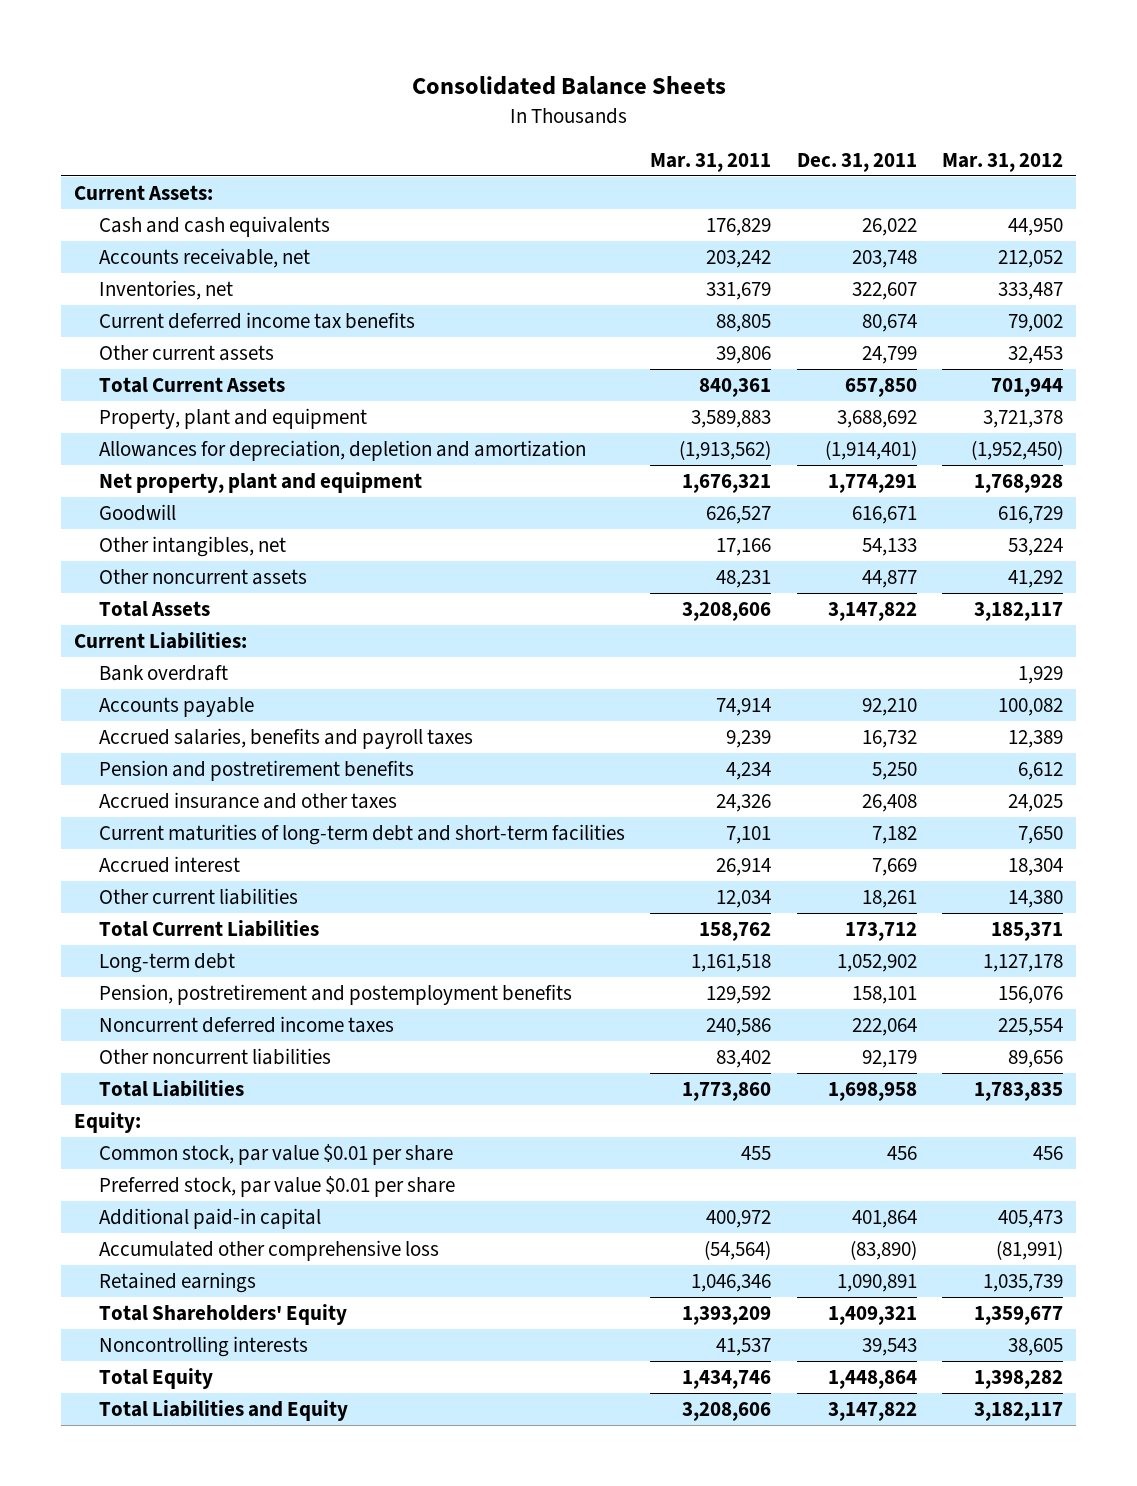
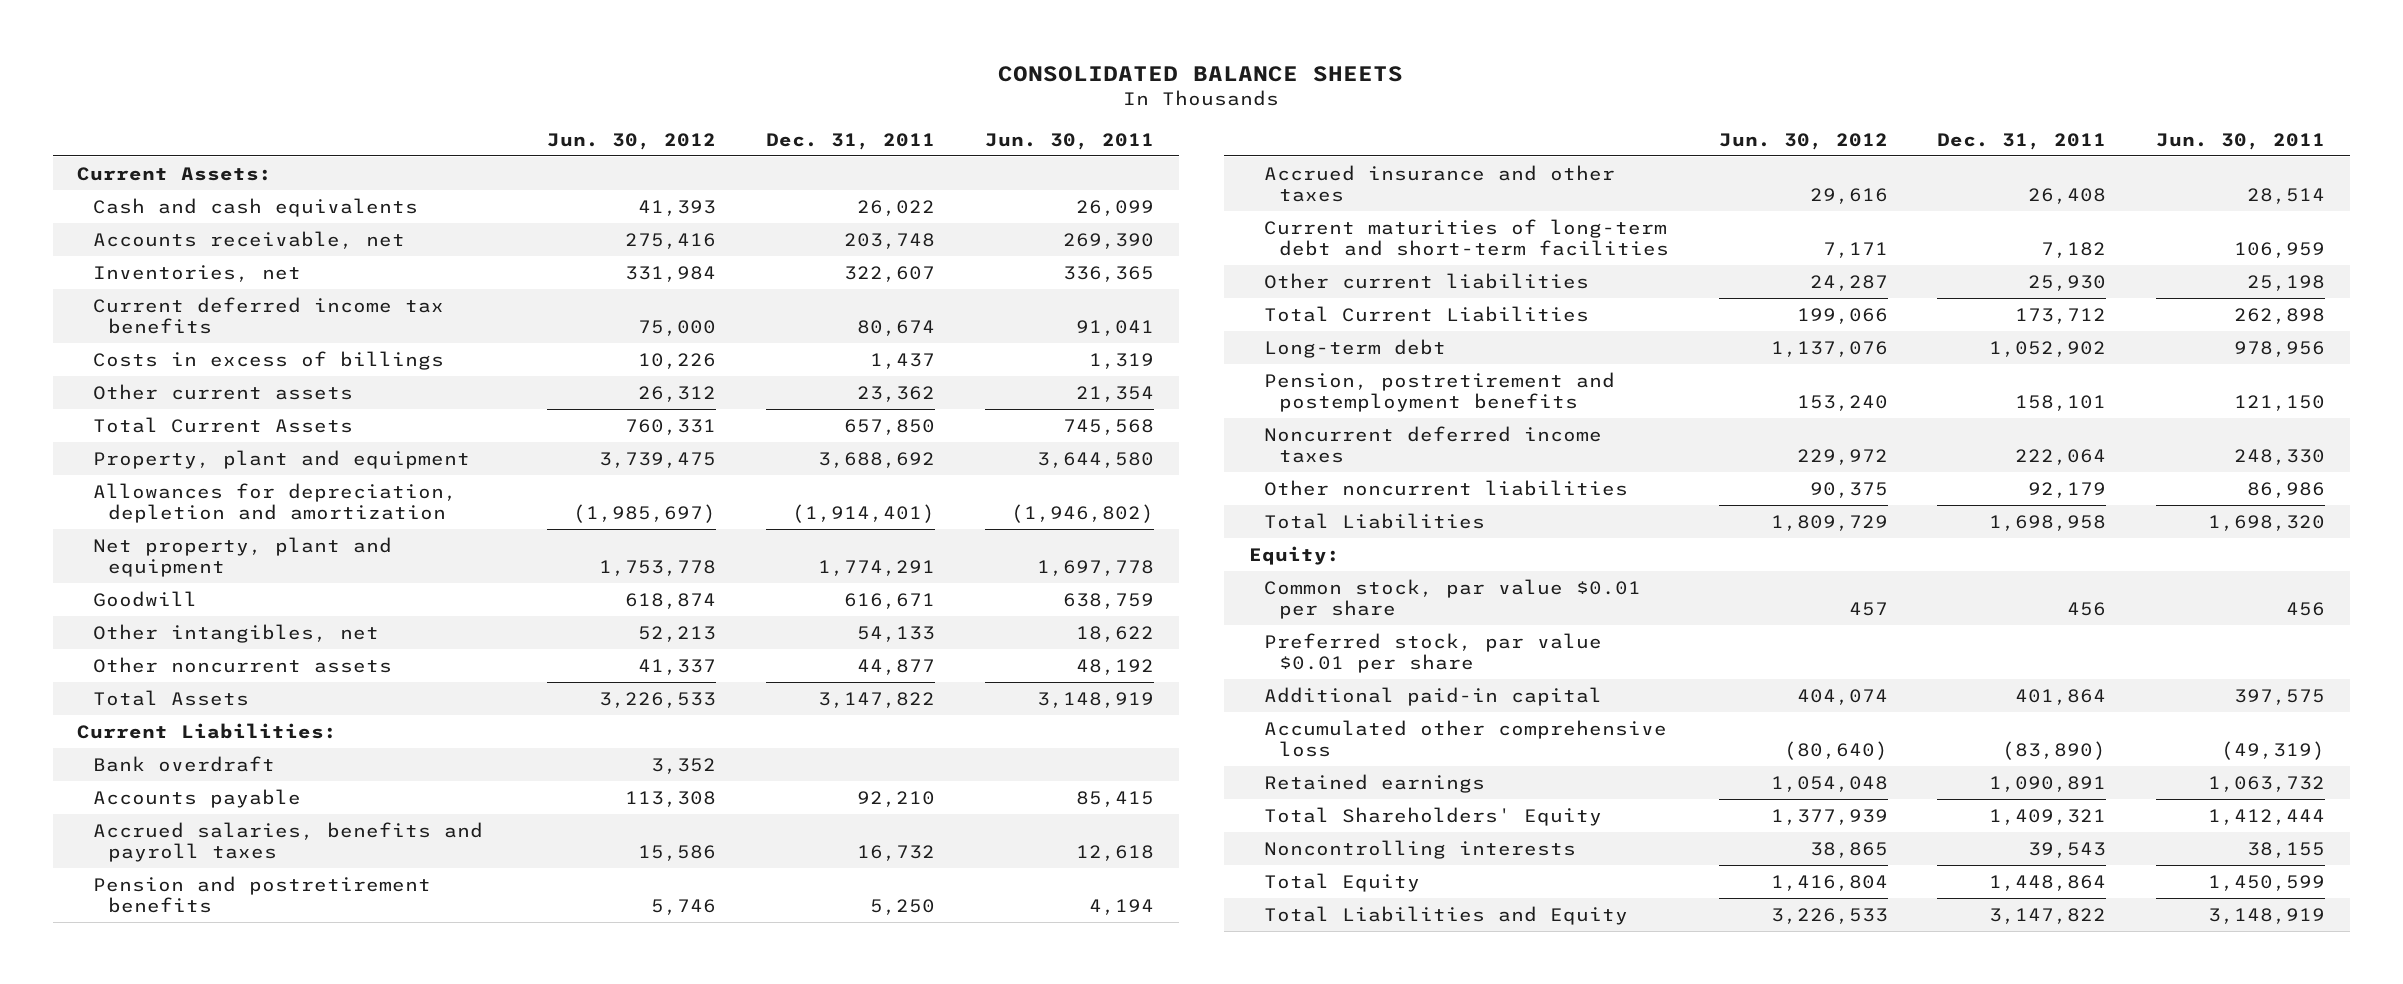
- Consolidated Balance Sheets
+ CONSOLIDATED BALANCE SHEETS
- | Mar. 31, 2011 | Dec. 31, 2011 | Mar. 31, 2012
+ | Jun. 30, 2012 | Dec. 31, 2011 | Jun. 30, 2011
- Other current assets | 39,806 | 24,799 | 32,453
+ Costs in excess of billings | 10,226 | 1,437 | 1,319
+ Other current assets | 26,312 | 23,362 | 21,354
- Accrued interest | 26,914 | 7,669 | 18,304
- Other current liabilities | 12,034 | 18,261 | 14,380
+ Other current liabilities | 24,287 | 25,930 | 25,198

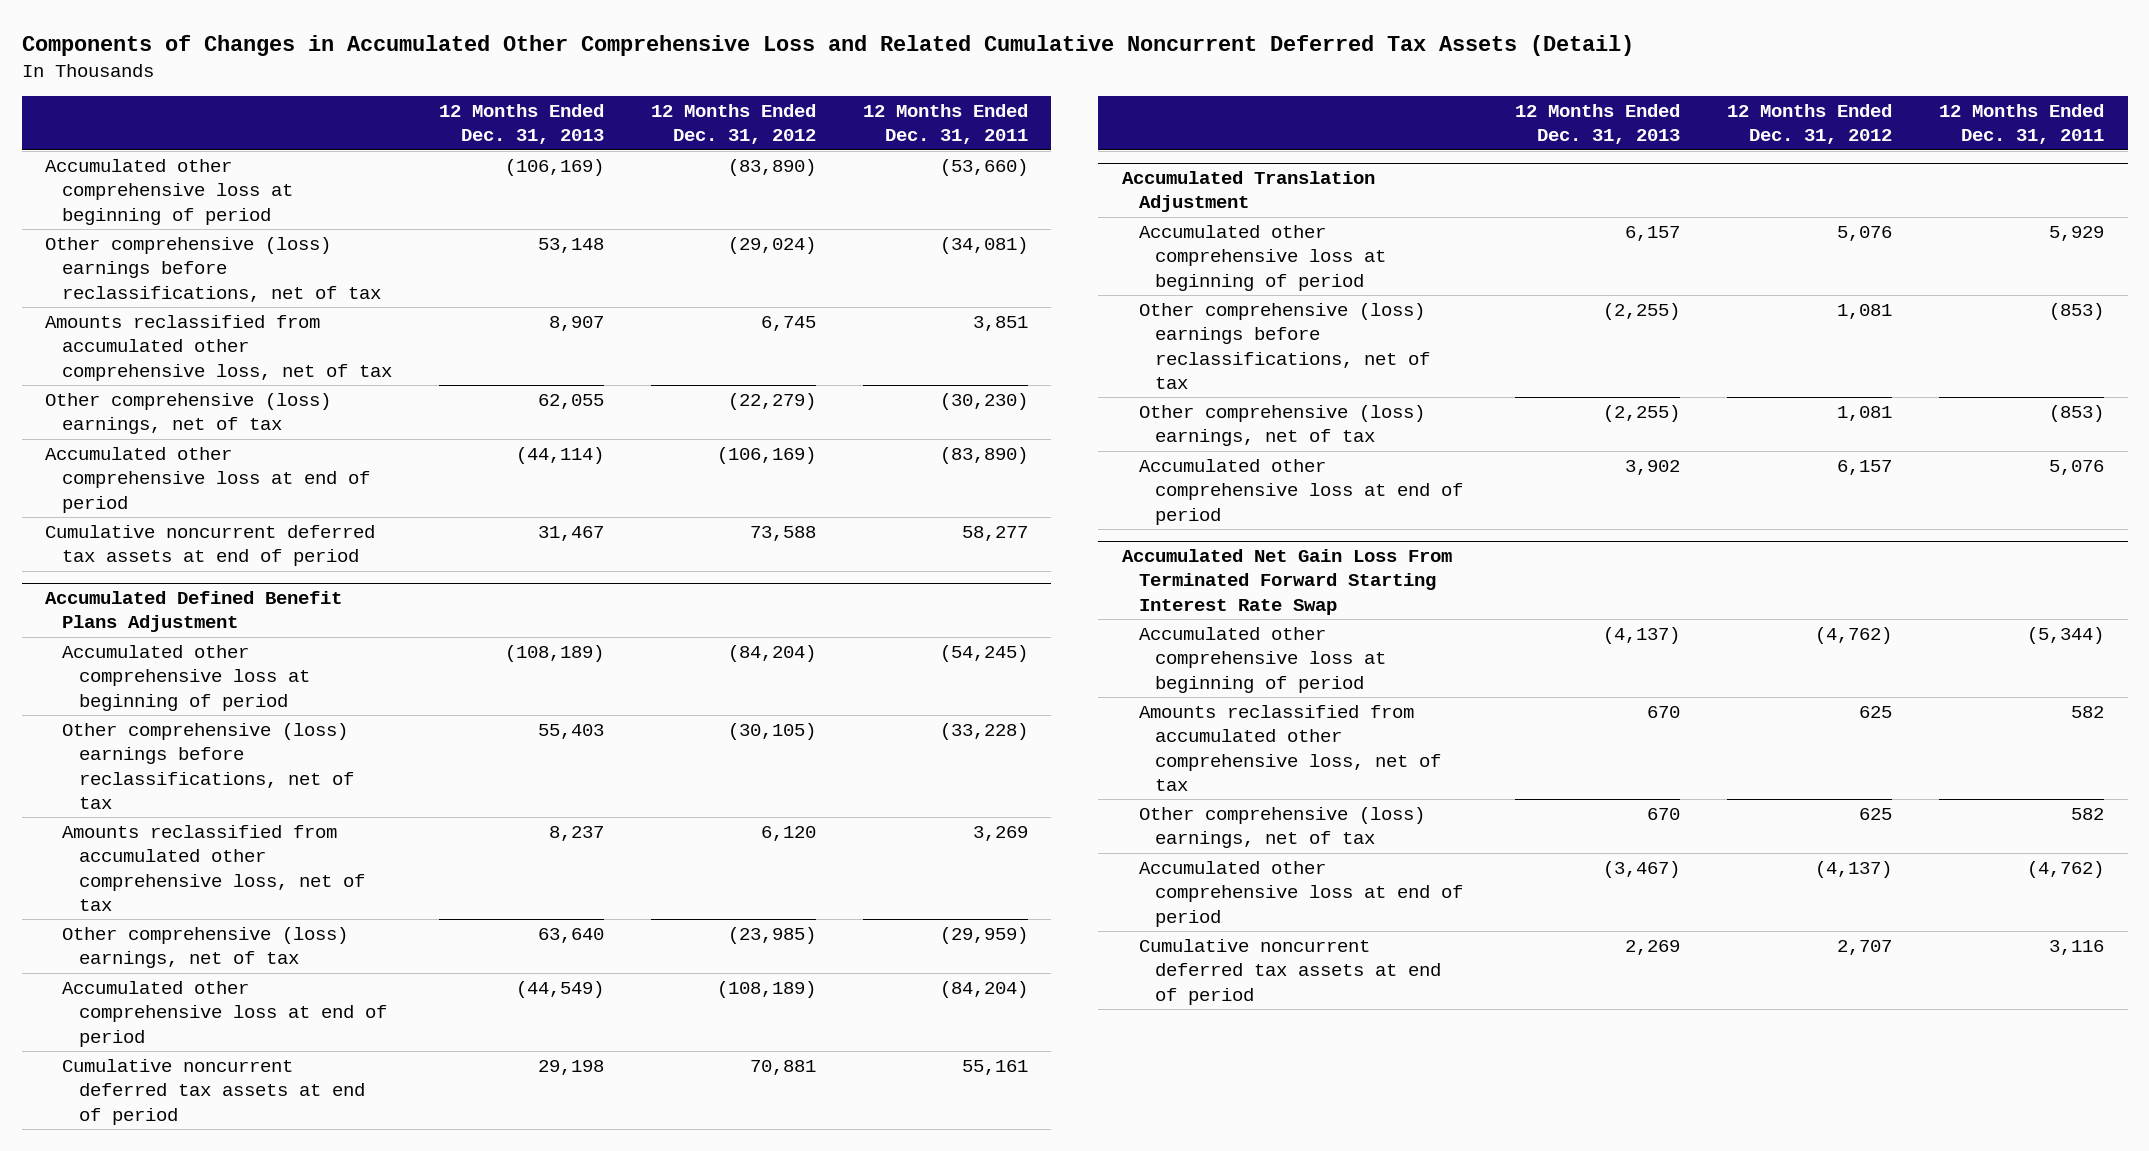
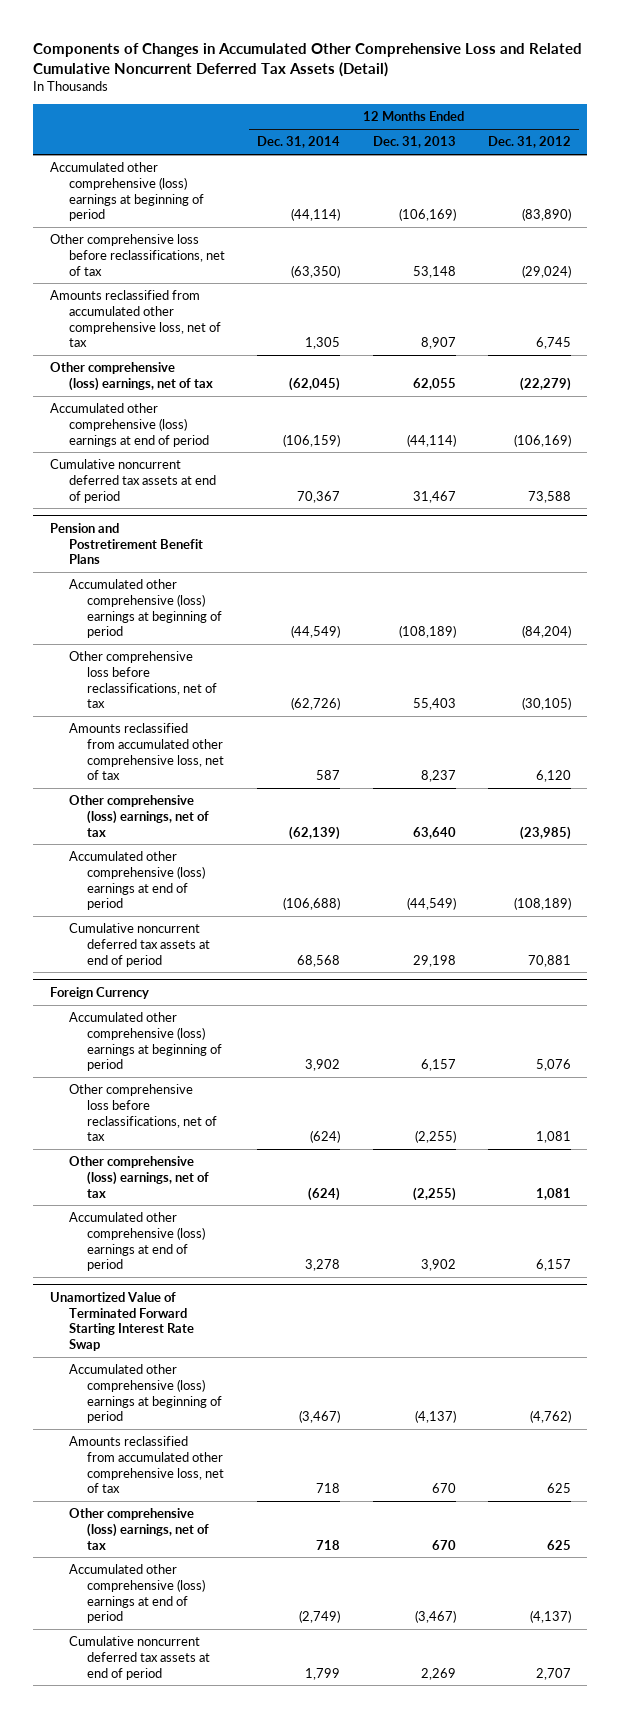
- | 12 Months Ended Dec. 31, 2013 | 12 Months Ended Dec. 31, 2012 | 12 Months Ended Dec. 31, 2011
+ | 12 Months Ended Dec. 31, 2014 | 12 Months Ended Dec. 31, 2013 | 12 Months Ended Dec. 31, 2012
- Accumulated other comprehensive loss at beginning of period | (106,169) | (83,890) | (53,660)
- Other comprehensive (loss) earnings before reclassifications, net of tax | 53,148 | (29,024) | (34,081)
+ Accumulated other comprehensive (loss) earnings at beginning of period | (44,114) | (106,169) | (83,890)
+ Other comprehensive loss before reclassifications, net of tax | (63,350) | 53,148 | (29,024)
- Accumulated other comprehensive loss at end of period | (44,114) | (106,169) | (83,890)
+ Accumulated other comprehensive (loss) earnings at end of period | (106,159) | (44,114) | (106,169)
- Accumulated Defined Benefit Plans Adjustment
- Accumulated other comprehensive loss at beginning of period | (108,189) | (84,204) | (54,245)
- Other comprehensive (loss) earnings before reclassifications, net of tax | 55,403 | (30,105) | (33,228)
+ Pension and Postretirement Benefit Plans
+ Accumulated other comprehensive (loss) earnings at beginning of period | (44,549) | (108,189) | (84,204)
+ Other comprehensive loss before reclassifications, net of tax | (62,726) | 55,403 | (30,105)
- Accumulated other comprehensive loss at end of period | (44,549) | (108,189) | (84,204)
+ Accumulated other comprehensive (loss) earnings at end of period | (106,688) | (44,549) | (108,189)
- Accumulated Translation Adjustment
- Accumulated other comprehensive loss at beginning of period | 6,157 | 5,076 | 5,929
- Other comprehensive (loss) earnings before reclassifications, net of tax | (2,255) | 1,081 | (853)
+ Foreign Currency
+ Accumulated other comprehensive (loss) earnings at beginning of period | 3,902 | 6,157 | 5,076
+ Other comprehensive loss before reclassifications, net of tax | (624) | (2,255) | 1,081
- Accumulated other comprehensive loss at end of period | 3,902 | 6,157 | 5,076
- Accumulated Net Gain Loss From Terminated Forward Starting Interest Rate Swap
- Accumulated other comprehensive loss at beginning of period | (4,137) | (4,762) | (5,344)
+ Accumulated other comprehensive (loss) earnings at end of period | 3,278 | 3,902 | 6,157
+ Unamortized Value of Terminated Forward Starting Interest Rate Swap
+ Accumulated other comprehensive (loss) earnings at beginning of period | (3,467) | (4,137) | (4,762)
- Accumulated other comprehensive loss at end of period | (3,467) | (4,137) | (4,762)
+ Accumulated other comprehensive (loss) earnings at end of period | (2,749) | (3,467) | (4,137)

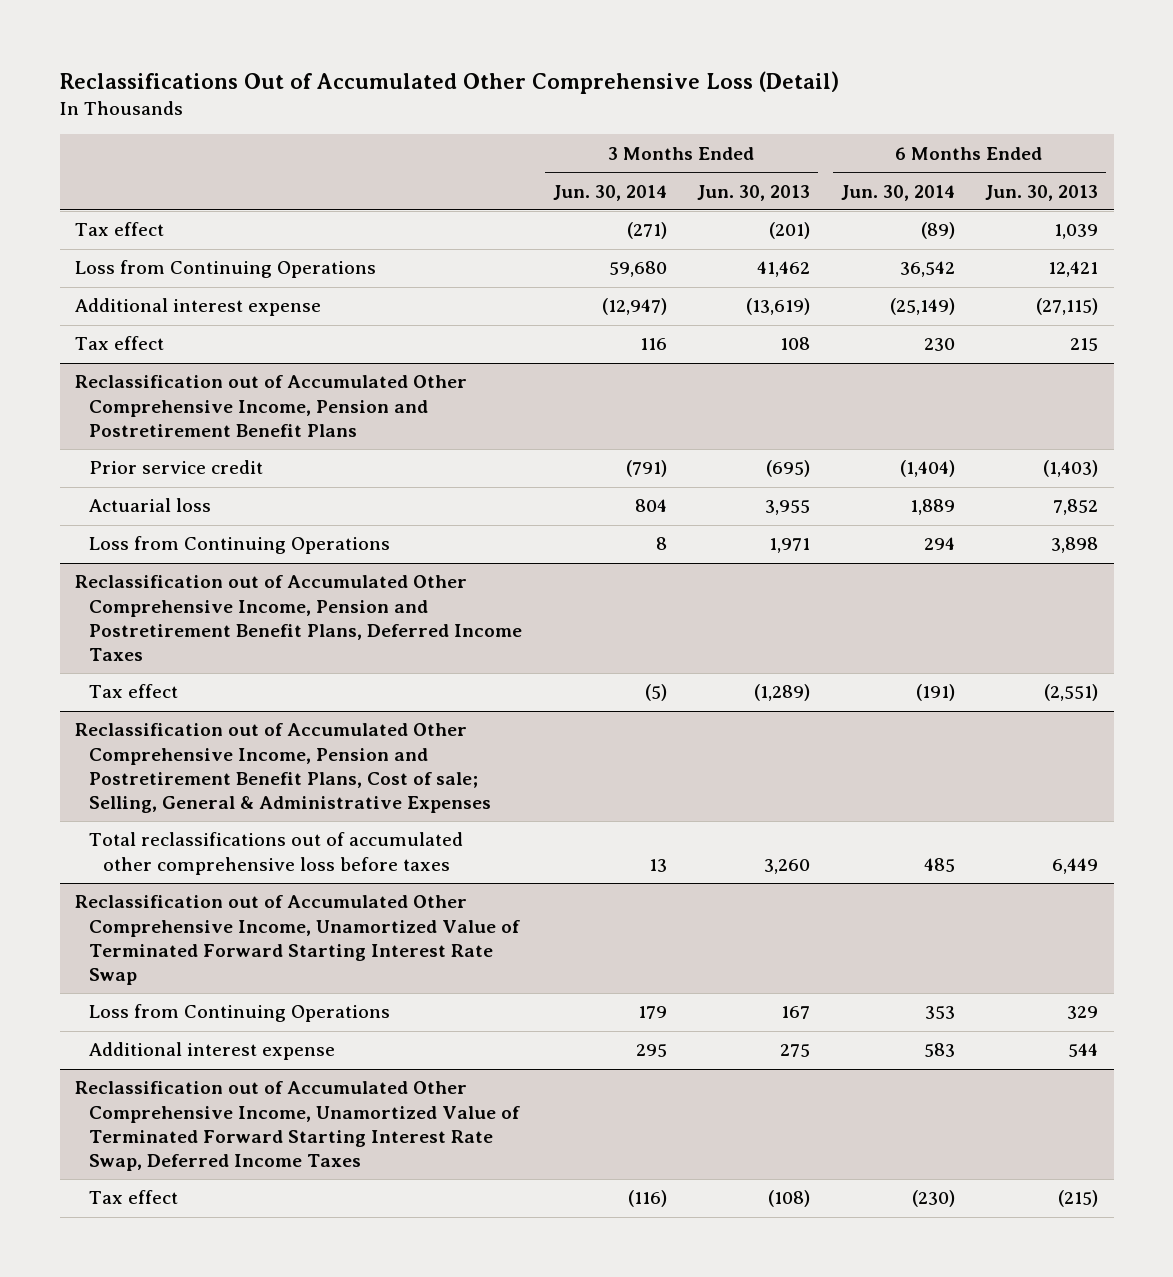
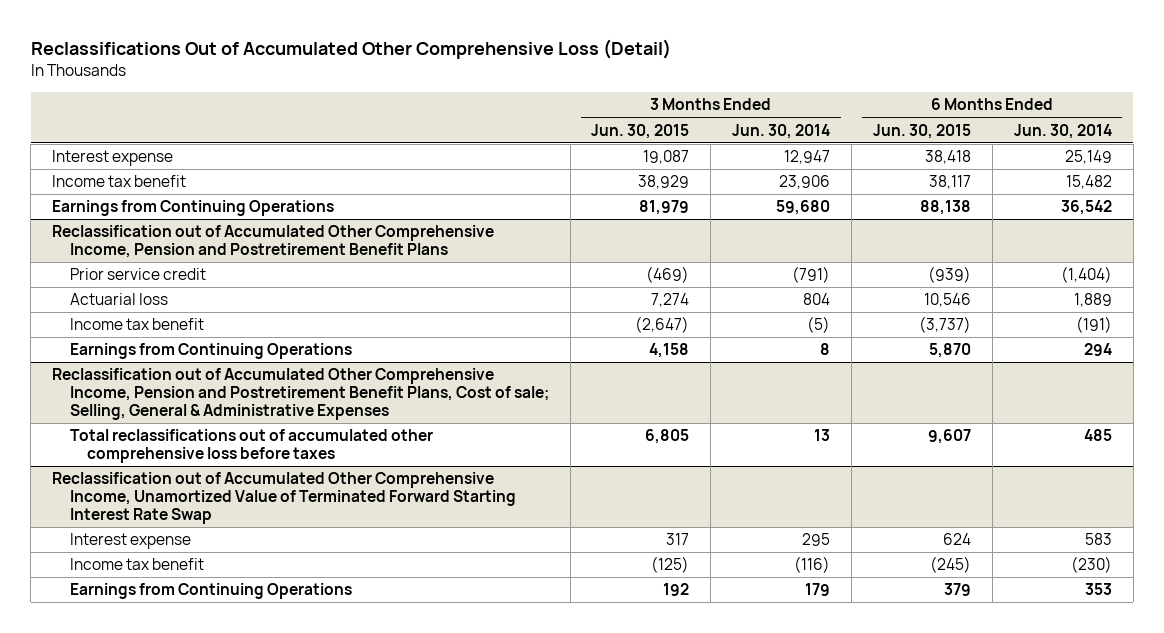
- | 3 Months Ended Jun. 30, 2014 | 3 Months Ended Jun. 30, 2013 | 6 Months Ended Jun. 30, 2014 | 6 Months Ended Jun. 30, 2013
+ | 3 Months Ended Jun. 30, 2015 | 3 Months Ended Jun. 30, 2014 | 6 Months Ended Jun. 30, 2015 | 6 Months Ended Jun. 30, 2014
- Tax effect | (271) | (201) | (89) | 1,039
- Loss from Continuing Operations | 59,680 | 41,462 | 36,542 | 12,421
- Additional interest expense | (12,947) | (13,619) | (25,149) | (27,115)
- Tax effect | 116 | 108 | 230 | 215
+ Interest expense | 19,087 | 12,947 | 38,418 | 25,149
+ Income tax benefit | 38,929 | 23,906 | 38,117 | 15,482
+ Earnings from Continuing Operations | 81,979 | 59,680 | 88,138 | 36,542
@ Reclassification out of Accumulated Other Comprehensive Income, Pension and Postretirement Benefit Plans
- Loss from Continuing Operations | 8 | 1,971 | 294 | 3,898
- Reclassification out of Accumulated Other Comprehensive Income, Pension and Postretirement Benefit Plans, Deferred Income Taxes
- Tax effect | (5) | (1,289) | (191) | (2,551)
@ Reclassification out of Accumulated Other Comprehensive Income, Pension and Postretirement Benefit Plans
+ Income tax benefit | (2,647) | (5) | (3,737) | (191)
+ Earnings from Continuing Operations | 4,158 | 8 | 5,870 | 294
@ Reclassification out of Accumulated Other Comprehensive Income, Unamortized Value of Terminated Forward Starting Interest Rate Swap
- Loss from Continuing Operations | 179 | 167 | 353 | 329
- Additional interest expense | 295 | 275 | 583 | 544
- Reclassification out of Accumulated Other Comprehensive Income, Unamortized Value of Terminated Forward Starting Interest Rate Swap, Deferred Income Taxes
- Tax effect | (116) | (108) | (230) | (215)
@ Reclassification out of Accumulated Other Comprehensive Income, Unamortized Value of Terminated Forward Starting Interest Rate Swap
+ Interest expense | 317 | 295 | 624 | 583
+ Income tax benefit | (125) | (116) | (245) | (230)
+ Earnings from Continuing Operations | 192 | 179 | 379 | 353

